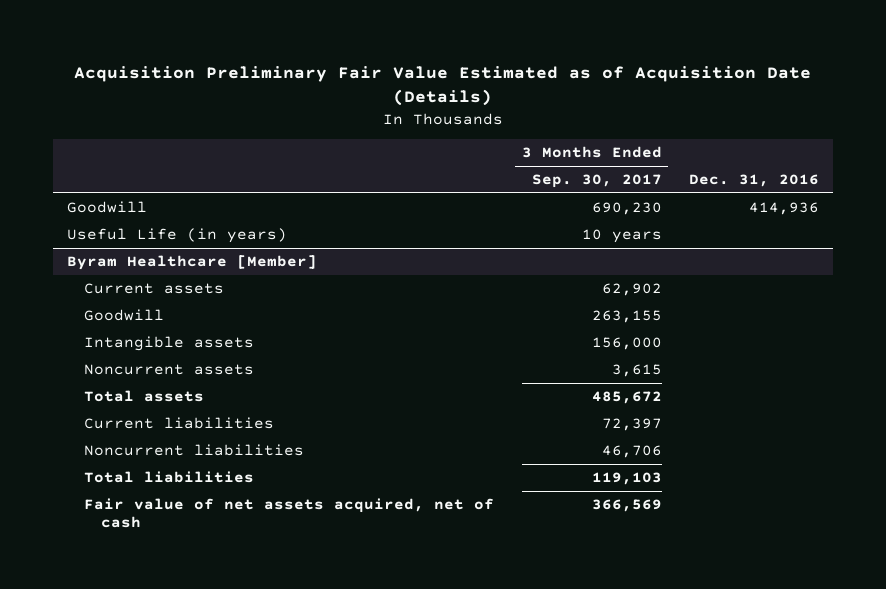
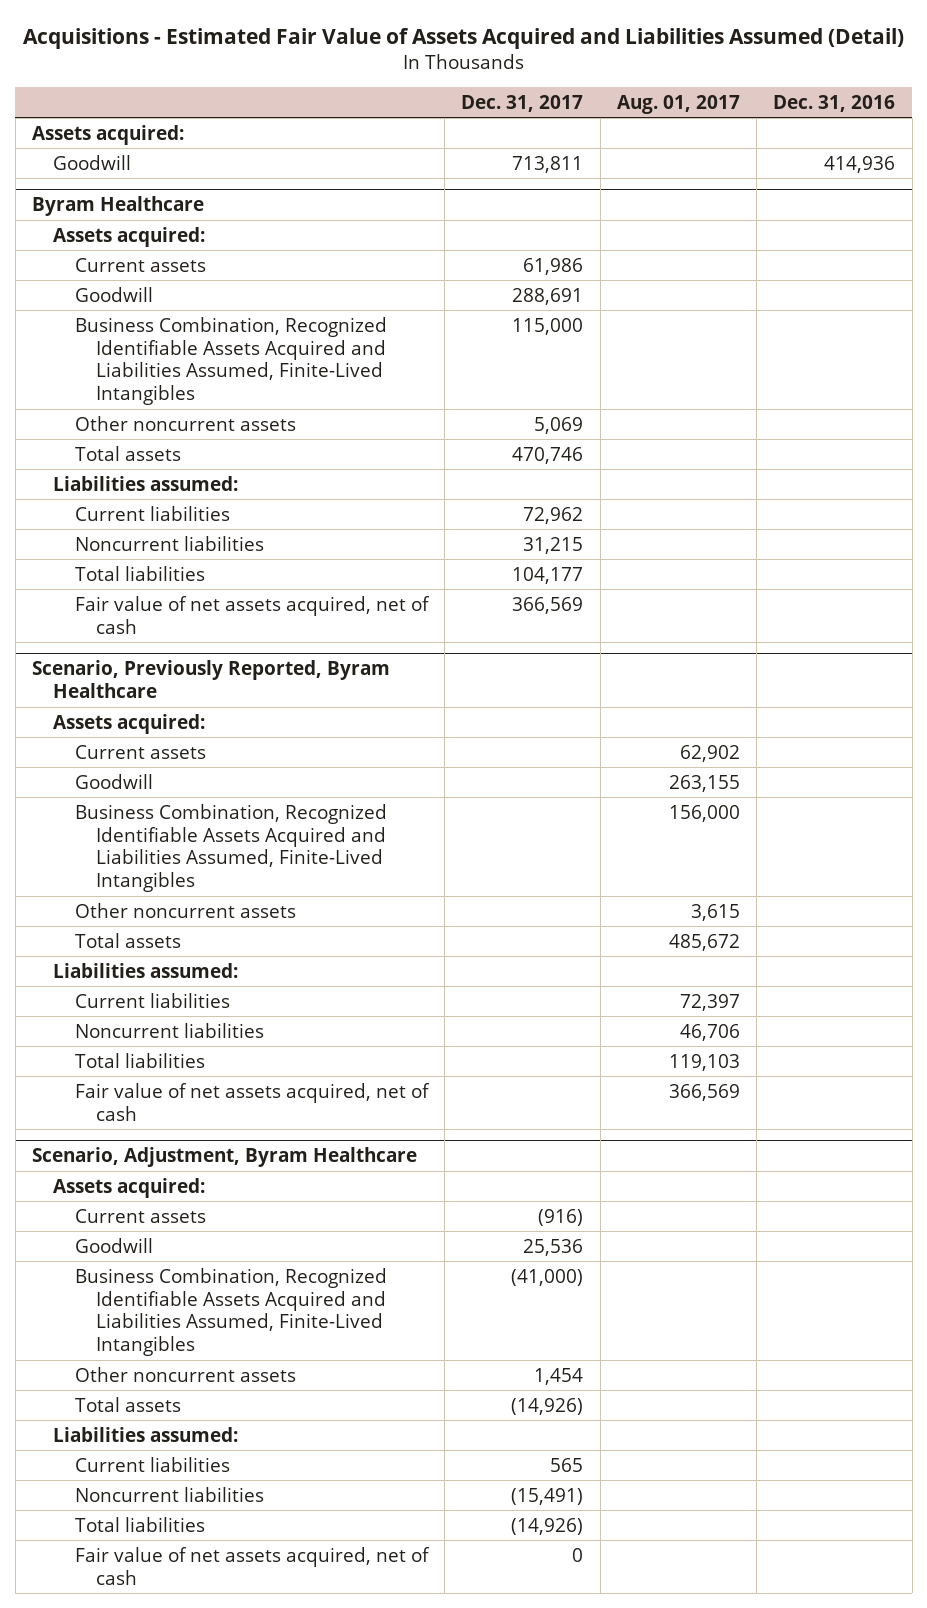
- Acquisition Preliminary Fair Value Estimated as of Acquisition Date (Details)
+ Acquisitions - Estimated Fair Value of Assets Acquired and Liabilities Assumed (Detail)
- | 3 Months Ended Sep. 30, 2017 | Dec. 31, 2016
+ | Dec. 31, 2017 | Aug. 01, 2017 | Dec. 31, 2016
+ Assets acquired:
- Useful Life (in years) | 10 years |
- Byram Healthcare [Member]
+ Byram Healthcare
+ Assets acquired:
- Intangible assets | 156,000 |
- Noncurrent assets | 3,615 |
+ Business Combination, Recognized Identifiable Assets Acquired and Liabilities Assumed, Finite-Lived Intangibles | 115,000 | |
+ Other noncurrent assets | 5,069 | |
+ Liabilities assumed:
+ Scenario, Previously Reported, Byram Healthcare
+ Assets acquired:
+ Current assets | | 62,902 |
+ Goodwill | | 263,155 |
+ Business Combination, Recognized Identifiable Assets Acquired and Liabilities Assumed, Finite-Lived Intangibles | | 156,000 |
+ Other noncurrent assets | | 3,615 |
+ Total assets | | 485,672 |
+ Liabilities assumed:
+ Current liabilities | | 72,397 |
+ Noncurrent liabilities | | 46,706 |
+ Total liabilities | | 119,103 |
+ Fair value of net assets acquired, net of cash | | 366,569 |
+ Scenario, Adjustment, Byram Healthcare
+ Assets acquired:
+ Current assets | (916) | |
+ Goodwill | 25,536 | |
+ Business Combination, Recognized Identifiable Assets Acquired and Liabilities Assumed, Finite-Lived Intangibles | (41,000) | |
+ Other noncurrent assets | 1,454 | |
+ Total assets | (14,926) | |
+ Liabilities assumed:
+ Current liabilities | 565 | |
+ Noncurrent liabilities | (15,491) | |
+ Total liabilities | (14,926) | |
+ Fair value of net assets acquired, net of cash | 0 | |

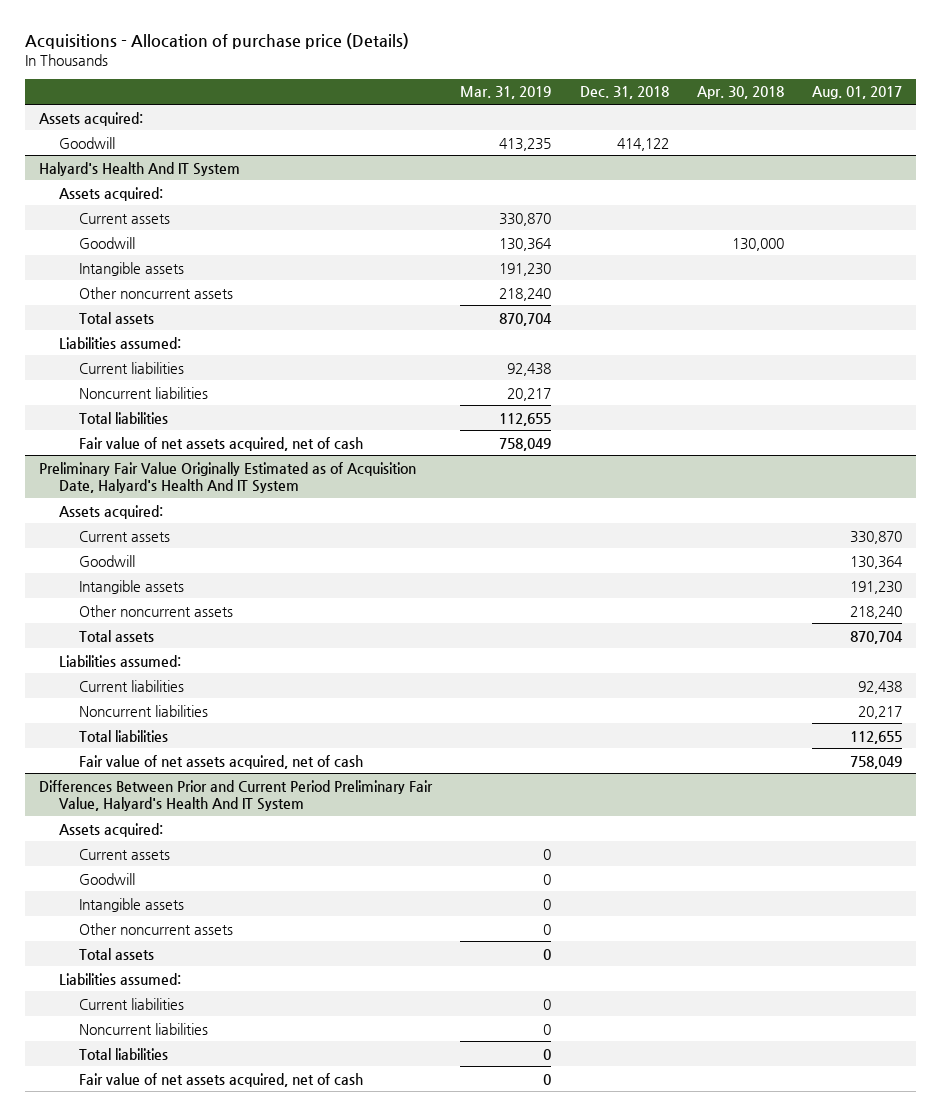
- Acquisitions - Estimated Fair Value of Assets Acquired and Liabilities Assumed (Detail)
+ Acquisitions - Allocation of purchase price (Details)
- | Dec. 31, 2017 | Aug. 01, 2017 | Dec. 31, 2016
+ | Mar. 31, 2019 | Dec. 31, 2018 | Apr. 30, 2018 | Aug. 01, 2017
- Byram Healthcare
- Assets acquired:
- Current assets | 61,986 | |
- Goodwill | 288,691 | |
- Business Combination, Recognized Identifiable Assets Acquired and Liabilities Assumed, Finite-Lived Intangibles | 115,000 | |
- Other noncurrent assets | 5,069 | |
- Total assets | 470,746 | |
- Liabilities assumed:
- Current liabilities | 72,962 | |
- Noncurrent liabilities | 31,215 | |
- Total liabilities | 104,177 | |
- Fair value of net assets acquired, net of cash | 366,569 | |
- Scenario, Previously Reported, Byram Healthcare
- Assets acquired:
- Current assets | | 62,902 |
- Goodwill | | 263,155 |
- Business Combination, Recognized Identifiable Assets Acquired and Liabilities Assumed, Finite-Lived Intangibles | | 156,000 |
- Other noncurrent assets | | 3,615 |
- Total assets | | 485,672 |
- Liabilities assumed:
- Current liabilities | | 72,397 |
- Noncurrent liabilities | | 46,706 |
- Total liabilities | | 119,103 |
- Fair value of net assets acquired, net of cash | | 366,569 |
- Scenario, Adjustment, Byram Healthcare
- Assets acquired:
- Current assets | (916) | |
- Goodwill | 25,536 | |
- Business Combination, Recognized Identifiable Assets Acquired and Liabilities Assumed, Finite-Lived Intangibles | (41,000) | |
- Other noncurrent assets | 1,454 | |
- Total assets | (14,926) | |
- Liabilities assumed:
- Current liabilities | 565 | |
- Noncurrent liabilities | (15,491) | |
- Total liabilities | (14,926) | |
- Fair value of net assets acquired, net of cash | 0 | |
+ Halyard's Health And IT System
+ Assets acquired:
+ Current assets | 330,870 | | |
+ Goodwill | 130,364 | | 130,000 |
+ Intangible assets | 191,230 | | |
+ Other noncurrent assets | 218,240 | | |
+ Total assets | 870,704 | | |
+ Liabilities assumed:
+ Current liabilities | 92,438 | | |
+ Noncurrent liabilities | 20,217 | | |
+ Total liabilities | 112,655 | | |
+ Fair value of net assets acquired, net of cash | 758,049 | | |
+ Preliminary Fair Value Originally Estimated as of Acquisition Date, Halyard's Health And IT System
+ Assets acquired:
+ Current assets | | | | 330,870
+ Goodwill | | | | 130,364
+ Intangible assets | | | | 191,230
+ Other noncurrent assets | | | | 218,240
+ Total assets | | | | 870,704
+ Liabilities assumed:
+ Current liabilities | | | | 92,438
+ Noncurrent liabilities | | | | 20,217
+ Total liabilities | | | | 112,655
+ Fair value of net assets acquired, net of cash | | | | 758,049
+ Differences Between Prior and Current Period Preliminary Fair Value, Halyard's Health And IT System
+ Assets acquired:
+ Current assets | 0 | | |
+ Goodwill | 0 | | |
+ Intangible assets | 0 | | |
+ Other noncurrent assets | 0 | | |
+ Total assets | 0 | | |
+ Liabilities assumed:
+ Current liabilities | 0 | | |
+ Noncurrent liabilities | 0 | | |
+ Total liabilities | 0 | | |
+ Fair value of net assets acquired, net of cash | 0 | | |

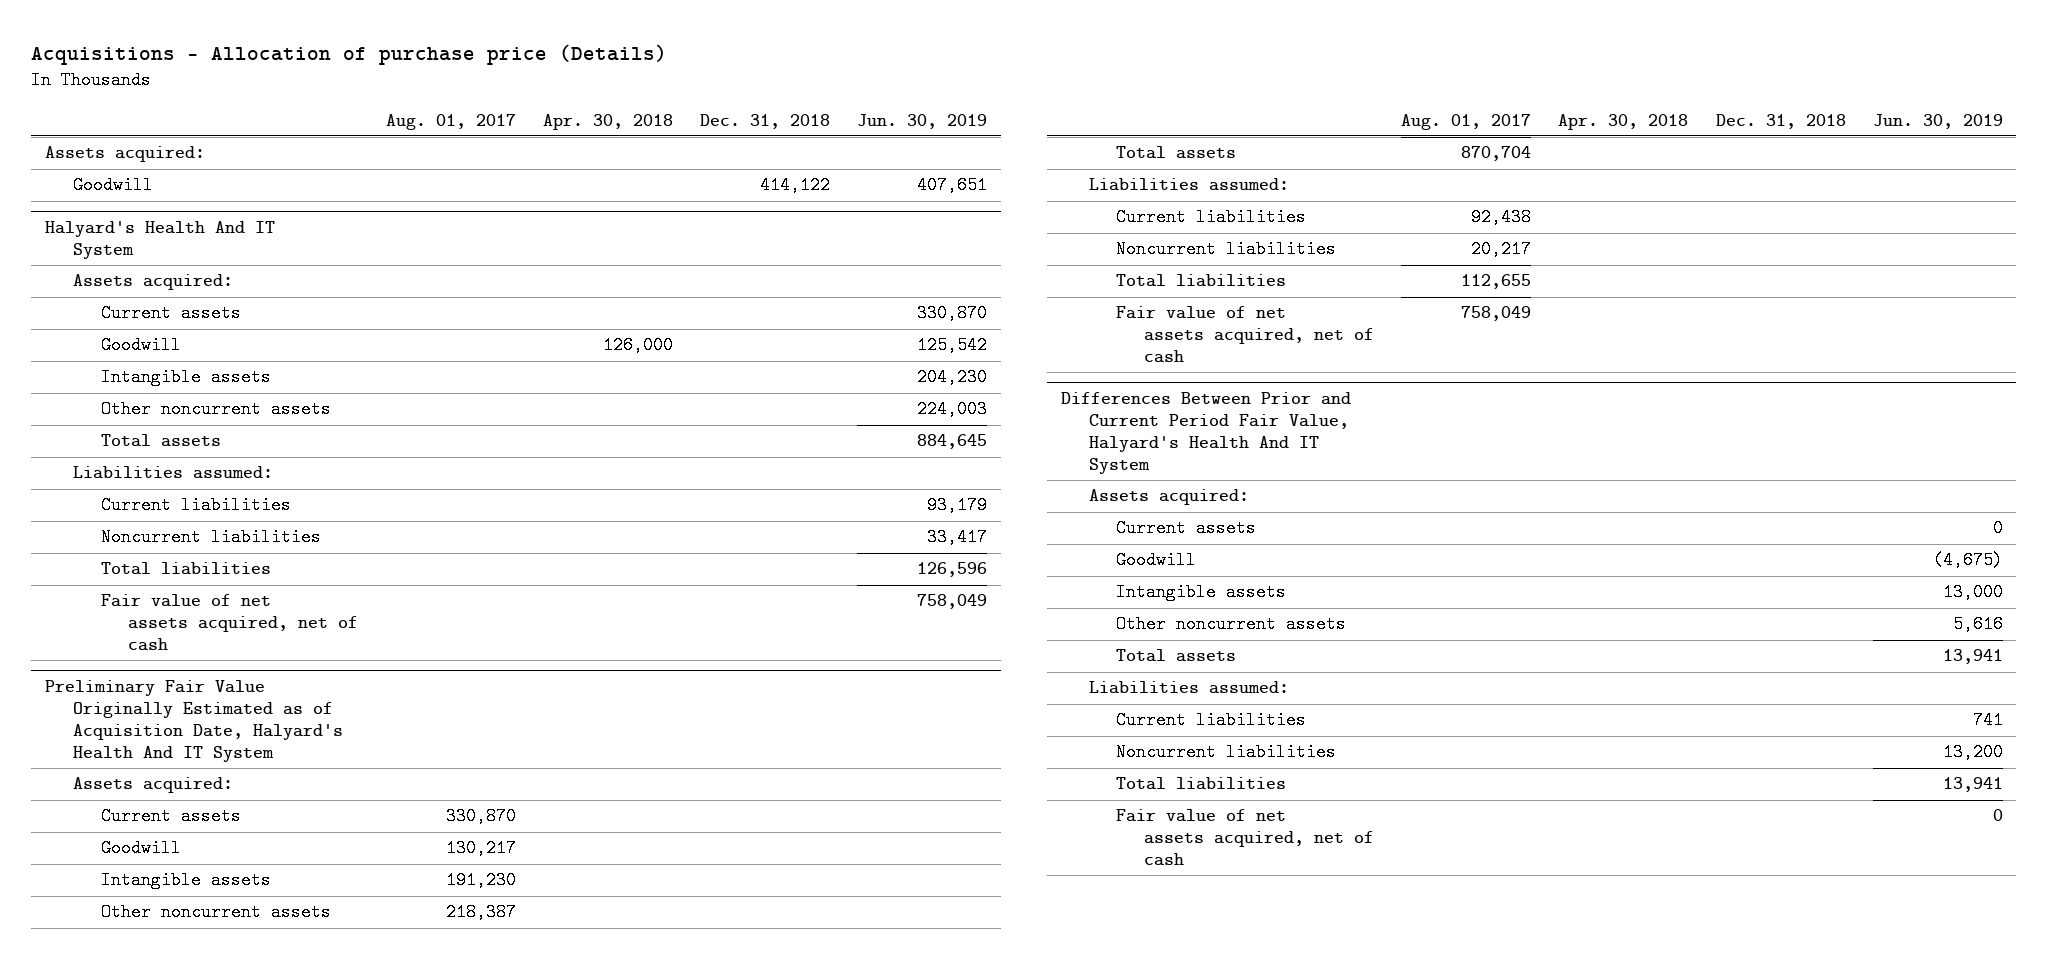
- | Mar. 31, 2019 | Dec. 31, 2018 | Apr. 30, 2018 | Aug. 01, 2017
+ | Aug. 01, 2017 | Apr. 30, 2018 | Dec. 31, 2018 | Jun. 30, 2019
@ Halyard's Health And IT System
- Goodwill | 130,364 | | 130,000 |
+ Goodwill | | 126,000 | | 125,542
@ Preliminary Fair Value Originally Estimated as of Acquisition Date, Halyard's Health And IT System
- Goodwill | | | | 130,364
+ Goodwill | 130,217 | | |
- Other noncurrent assets | | | | 218,240
+ Other noncurrent assets | 218,387 | | |
- Differences Between Prior and Current Period Preliminary Fair Value, Halyard's Health And IT System
+ Differences Between Prior and Current Period Fair Value, Halyard's Health And IT System

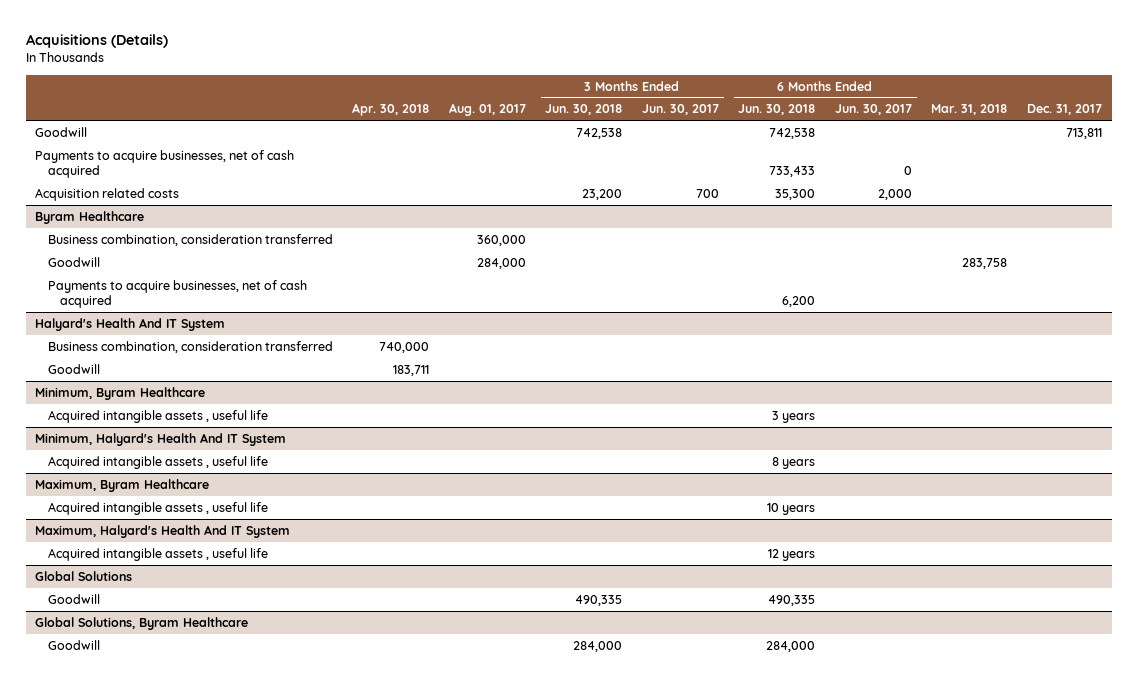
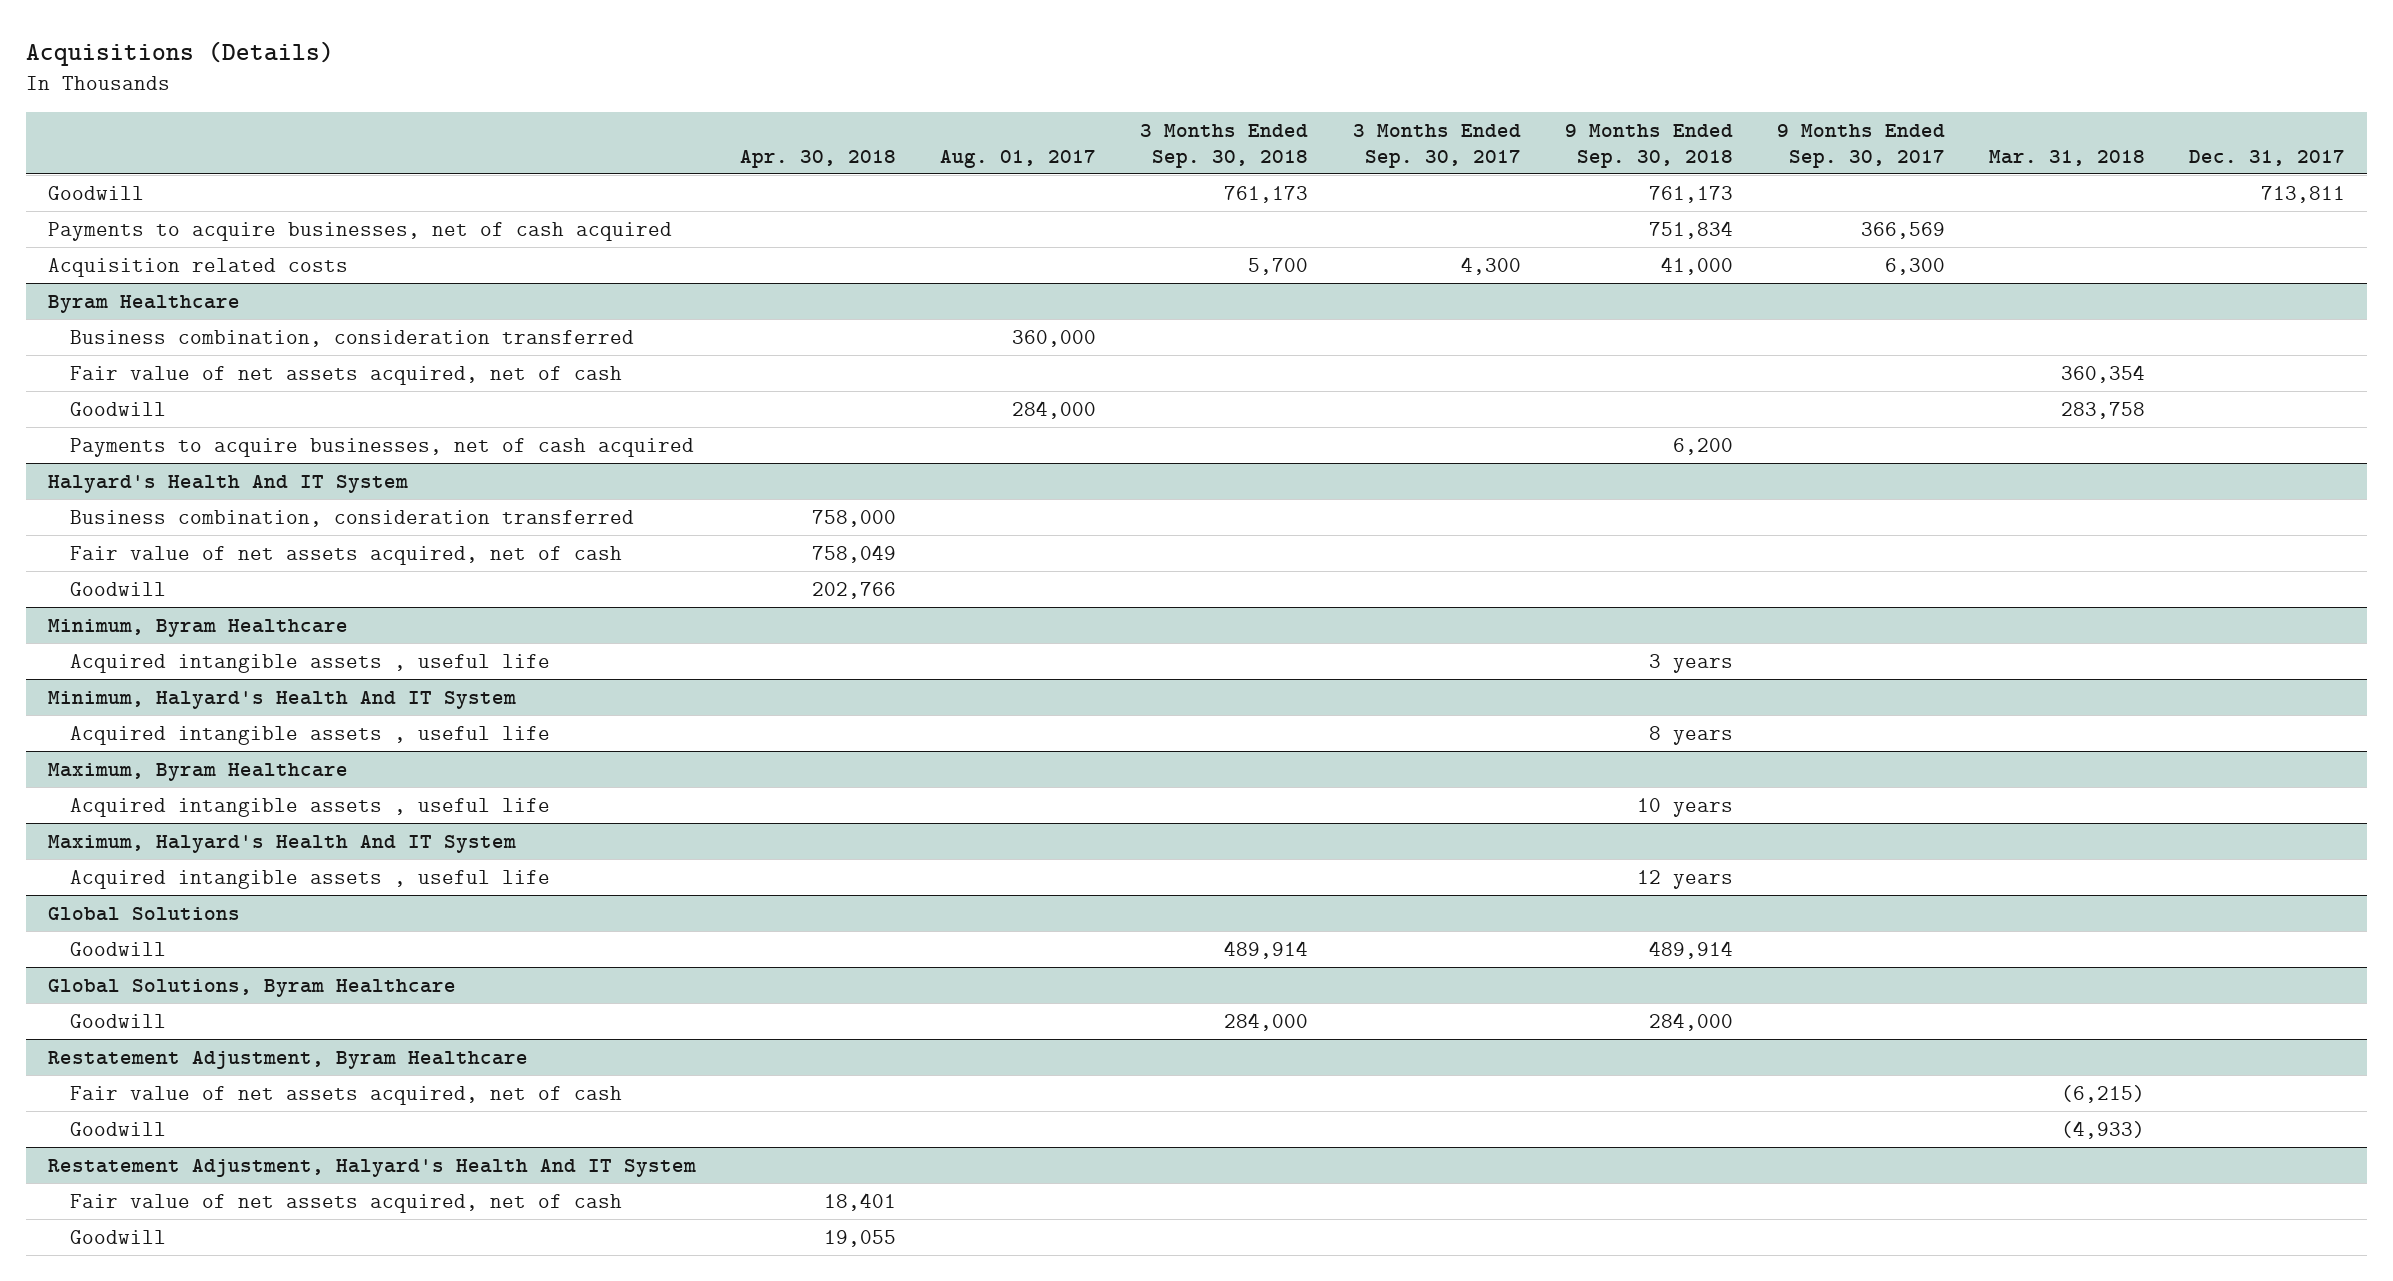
- | Apr. 30, 2018 | Aug. 01, 2017 | 3 Months Ended Jun. 30, 2018 | 3 Months Ended Jun. 30, 2017 | 6 Months Ended Jun. 30, 2018 | 6 Months Ended Jun. 30, 2017 | Mar. 31, 2018 | Dec. 31, 2017
+ | Apr. 30, 2018 | Aug. 01, 2017 | 3 Months Ended Sep. 30, 2018 | 3 Months Ended Sep. 30, 2017 | 9 Months Ended Sep. 30, 2018 | 9 Months Ended Sep. 30, 2017 | Mar. 31, 2018 | Dec. 31, 2017
@ Byram Healthcare
+ Fair value of net assets acquired, net of cash | | | | | | | 360,354 |
@ Halyard's Health And IT System
- Business combination, consideration transferred | 740,000 | | | | | | |
- Goodwill | 183,711 | | | | | | |
+ Business combination, consideration transferred | 758,000 | | | | | | |
+ Fair value of net assets acquired, net of cash | 758,049 | | | | | | |
+ Goodwill | 202,766 | | | | | | |
+ Restatement Adjustment, Byram Healthcare
+ Fair value of net assets acquired, net of cash | | | | | | | (6,215) |
+ Goodwill | | | | | | | (4,933) |
+ Restatement Adjustment, Halyard's Health And IT System
+ Fair value of net assets acquired, net of cash | 18,401 | | | | | | |
+ Goodwill | 19,055 | | | | | | |

